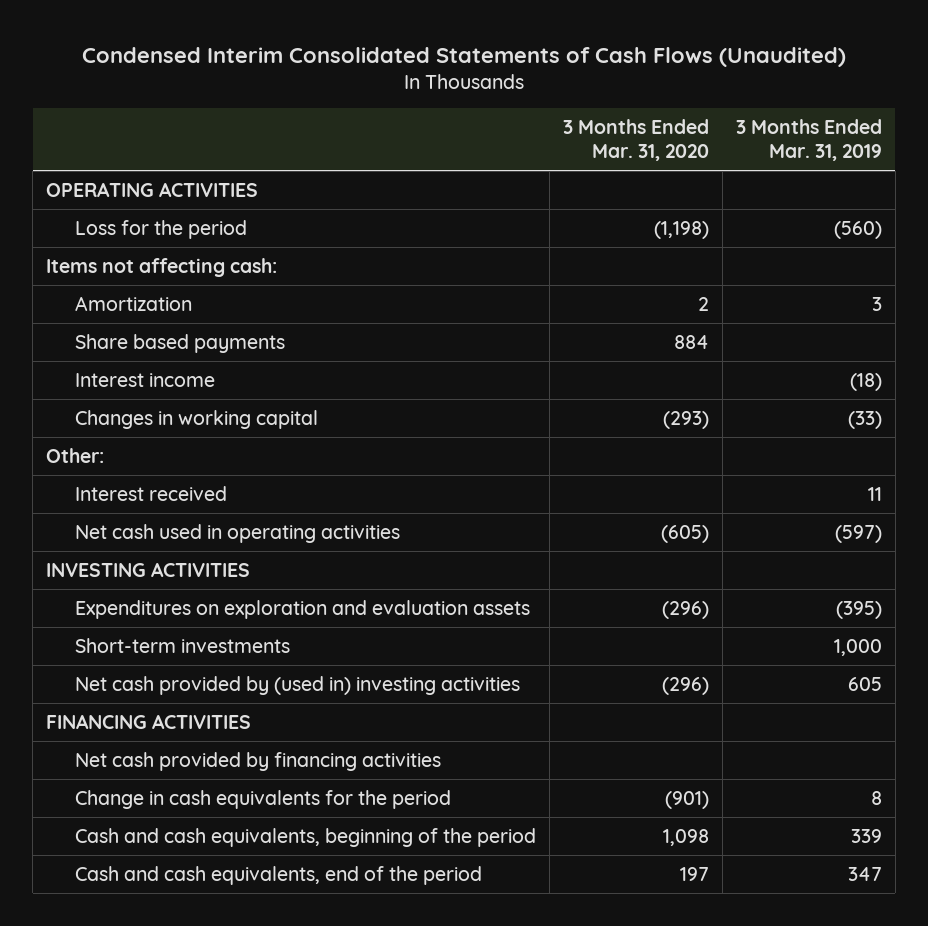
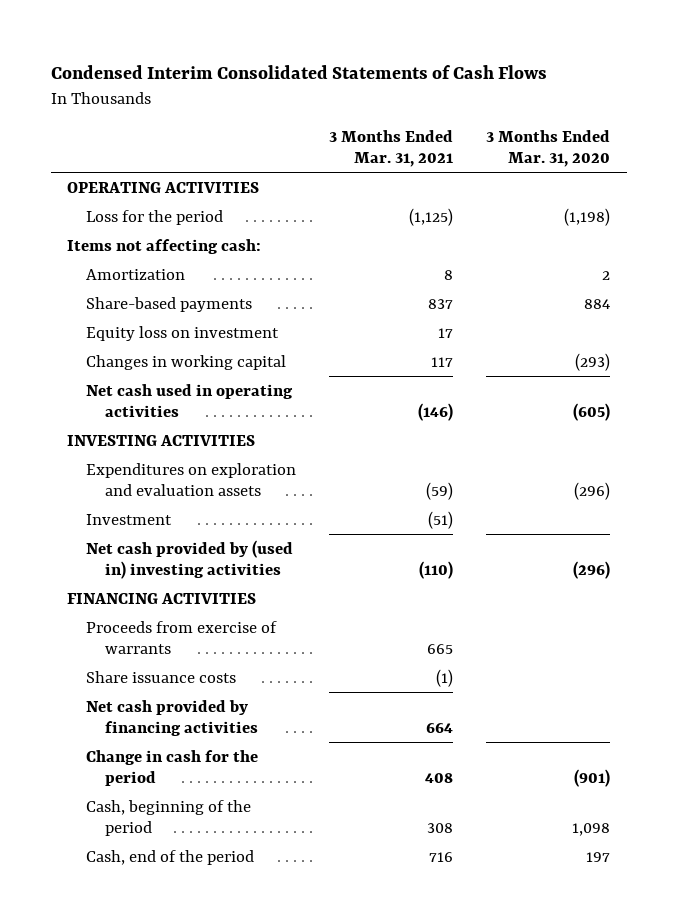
- Condensed Interim Consolidated Statements of Cash Flows (Unaudited)
+ Condensed Interim Consolidated Statements of Cash Flows
- | 3 Months Ended Mar. 31, 2020 | 3 Months Ended Mar. 31, 2019
+ | 3 Months Ended Mar. 31, 2021 | 3 Months Ended Mar. 31, 2020
- Share based payments | 884 |
- Interest income | | (18)
+ Share-based payments | 837 | 884
+ Equity loss on investment | 17 |
- Other:
- Interest received | | 11
- Short-term investments | | 1,000
+ Investment | (51) |
+ Proceeds from exercise of warrants | 665 |
+ Share issuance costs | (1) |
- Change in cash equivalents for the period | (901) | 8
- Cash and cash equivalents, beginning of the period | 1,098 | 339
- Cash and cash equivalents, end of the period | 197 | 347
+ Change in cash for the period | 408 | (901)
+ Cash, beginning of the period | 308 | 1,098
+ Cash, end of the period | 716 | 197

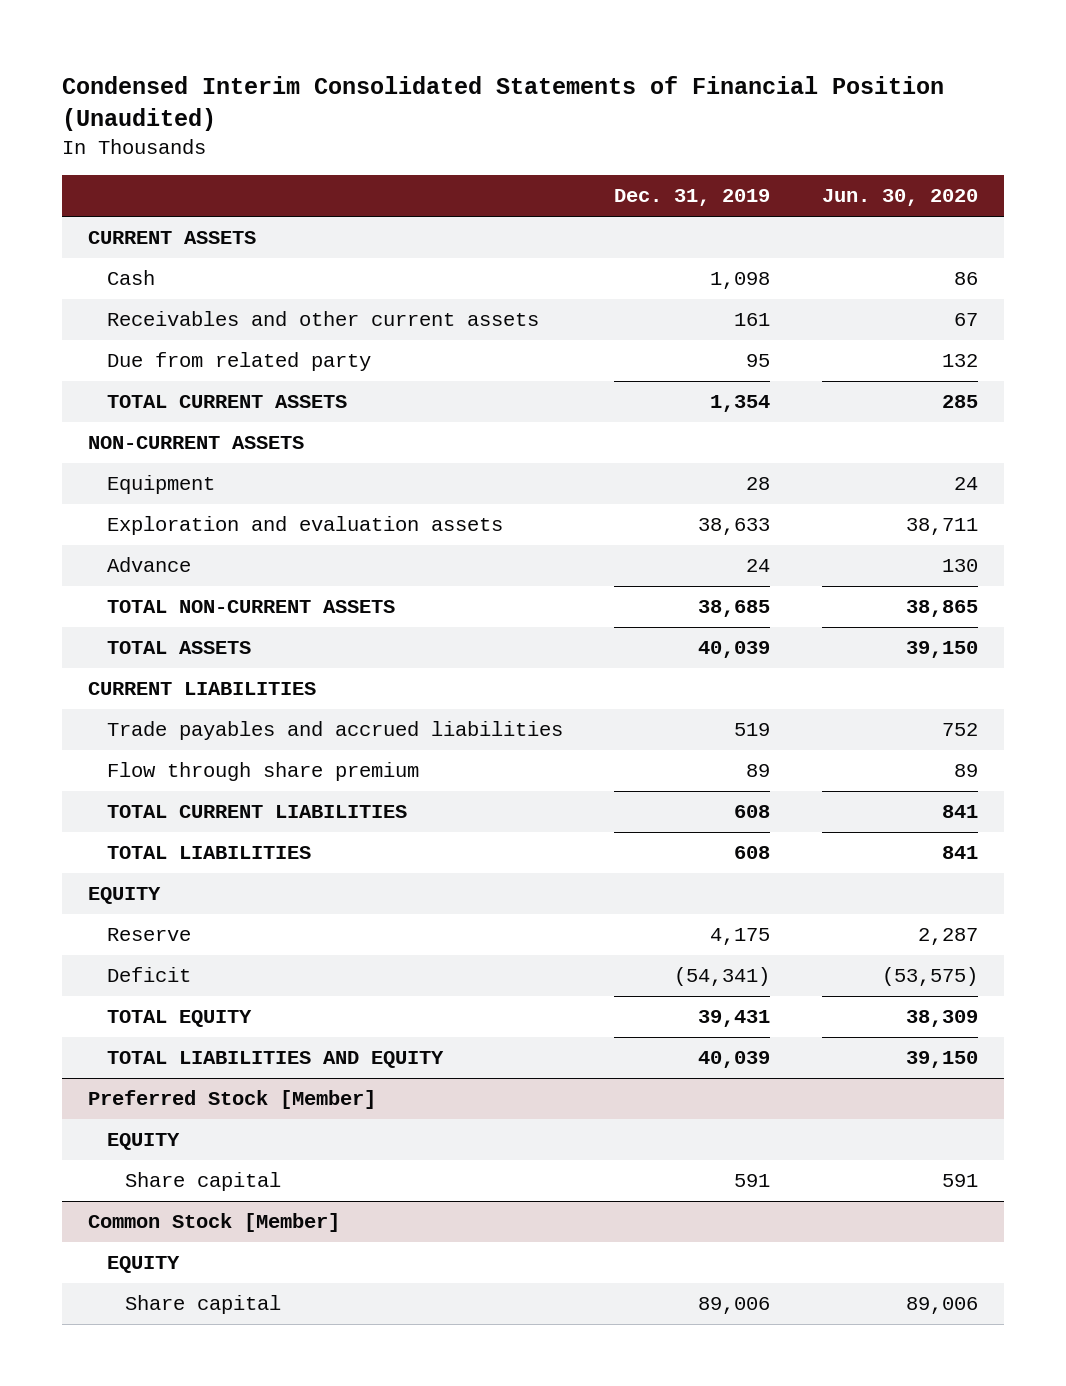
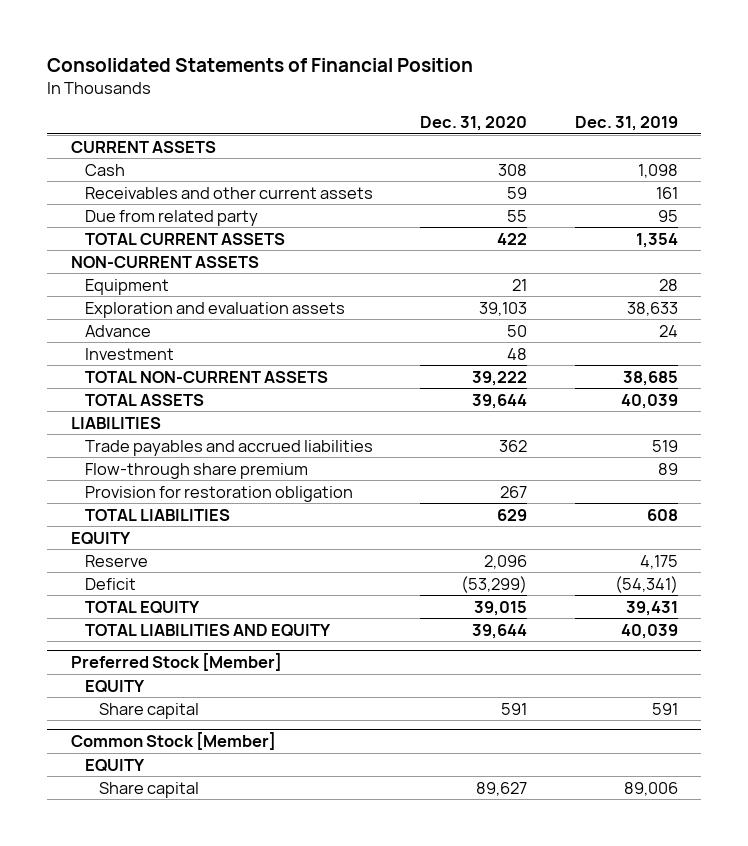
- Condensed Interim Consolidated Statements of Financial Position (Unaudited)
+ Consolidated Statements of Financial Position
- | Dec. 31, 2019 | Jun. 30, 2020
+ | Dec. 31, 2020 | Dec. 31, 2019
+ Investment | 48 |
- CURRENT LIABILITIES
+ LIABILITIES
- Flow through share premium | 89 | 89
- TOTAL CURRENT LIABILITIES | 608 | 841
+ Flow-through share premium | | 89
+ Provision for restoration obligation | 267 |

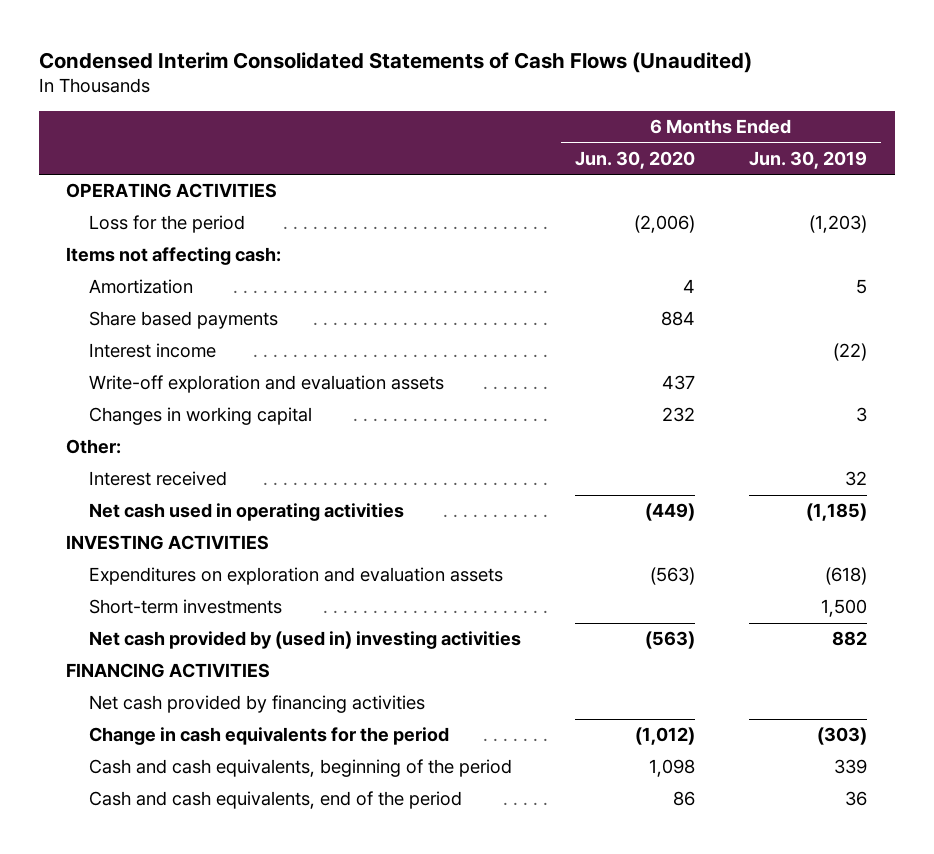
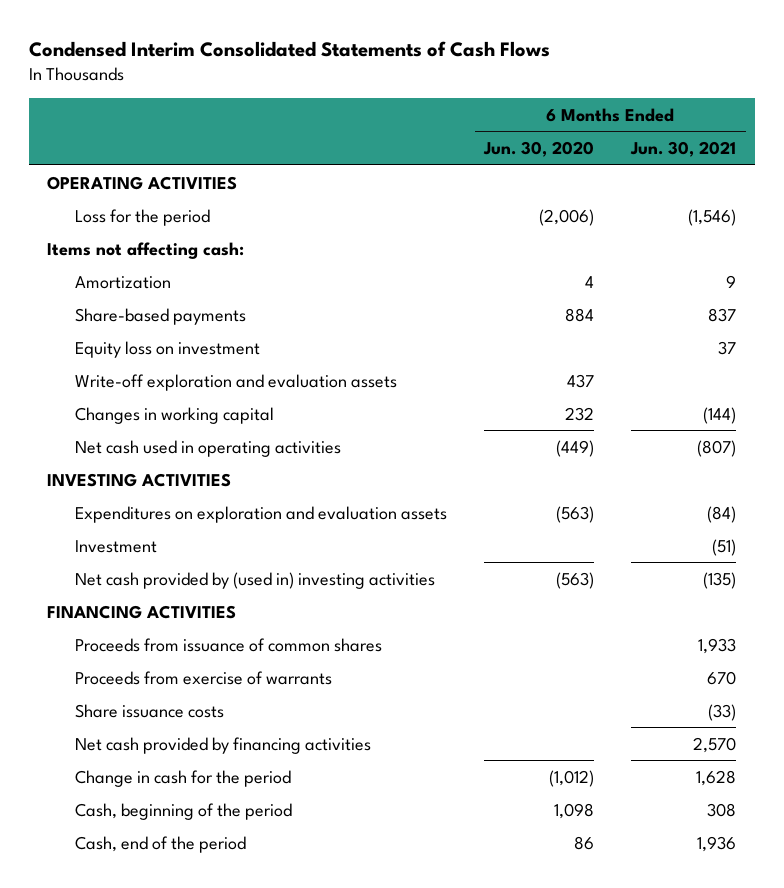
- Condensed Interim Consolidated Statements of Cash Flows (Unaudited)
+ Condensed Interim Consolidated Statements of Cash Flows
- | 6 Months Ended Jun. 30, 2020 | 6 Months Ended Jun. 30, 2019
+ | 6 Months Ended Jun. 30, 2020 | 6 Months Ended Jun. 30, 2021
- Share based payments | 884 |
- Interest income | | (22)
+ Share-based payments | 884 | 837
+ Equity loss on investment | | 37
- Other:
- Interest received | | 32
- Short-term investments | | 1,500
+ Investment | | (51)
+ Proceeds from issuance of common shares | | 1,933
+ Proceeds from exercise of warrants | | 670
+ Share issuance costs | | (33)
- Change in cash equivalents for the period | (1,012) | (303)
- Cash and cash equivalents, beginning of the period | 1,098 | 339
- Cash and cash equivalents, end of the period | 86 | 36
+ Change in cash for the period | (1,012) | 1,628
+ Cash, beginning of the period | 1,098 | 308
+ Cash, end of the period | 86 | 1,936

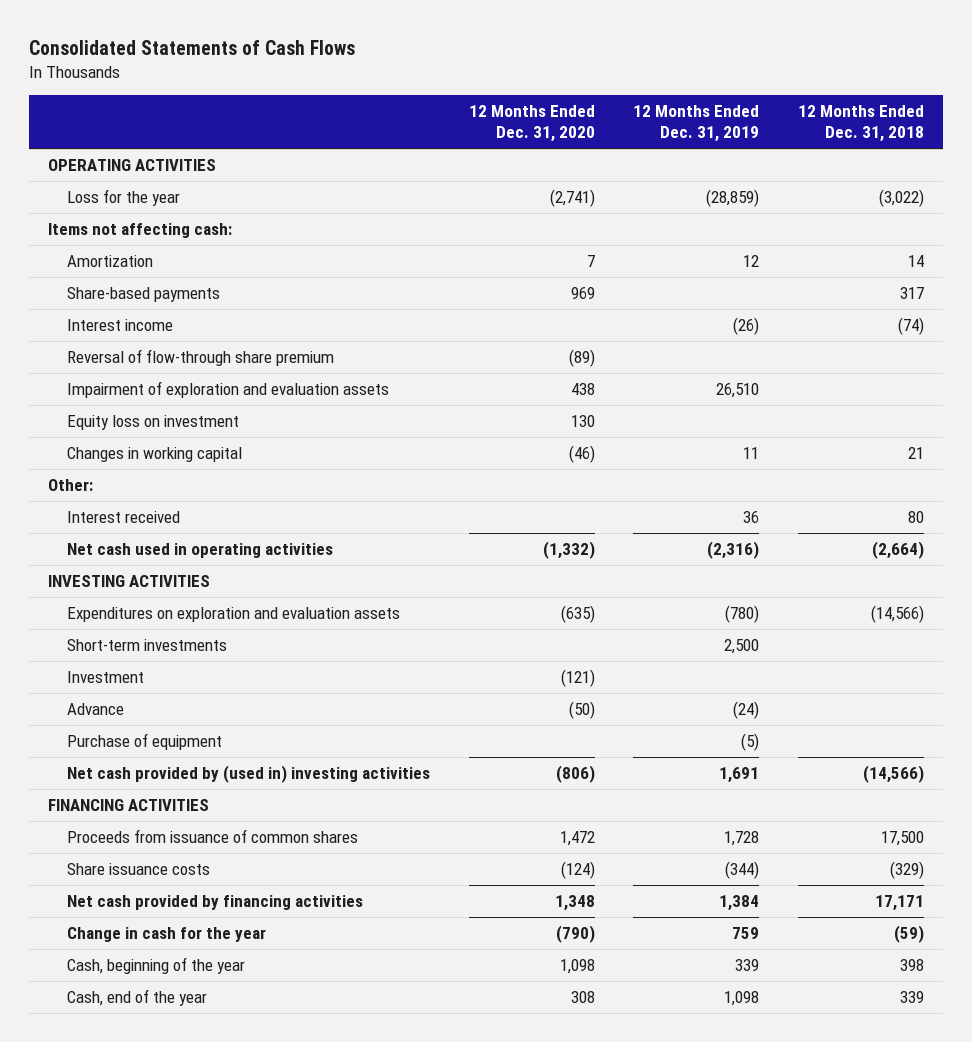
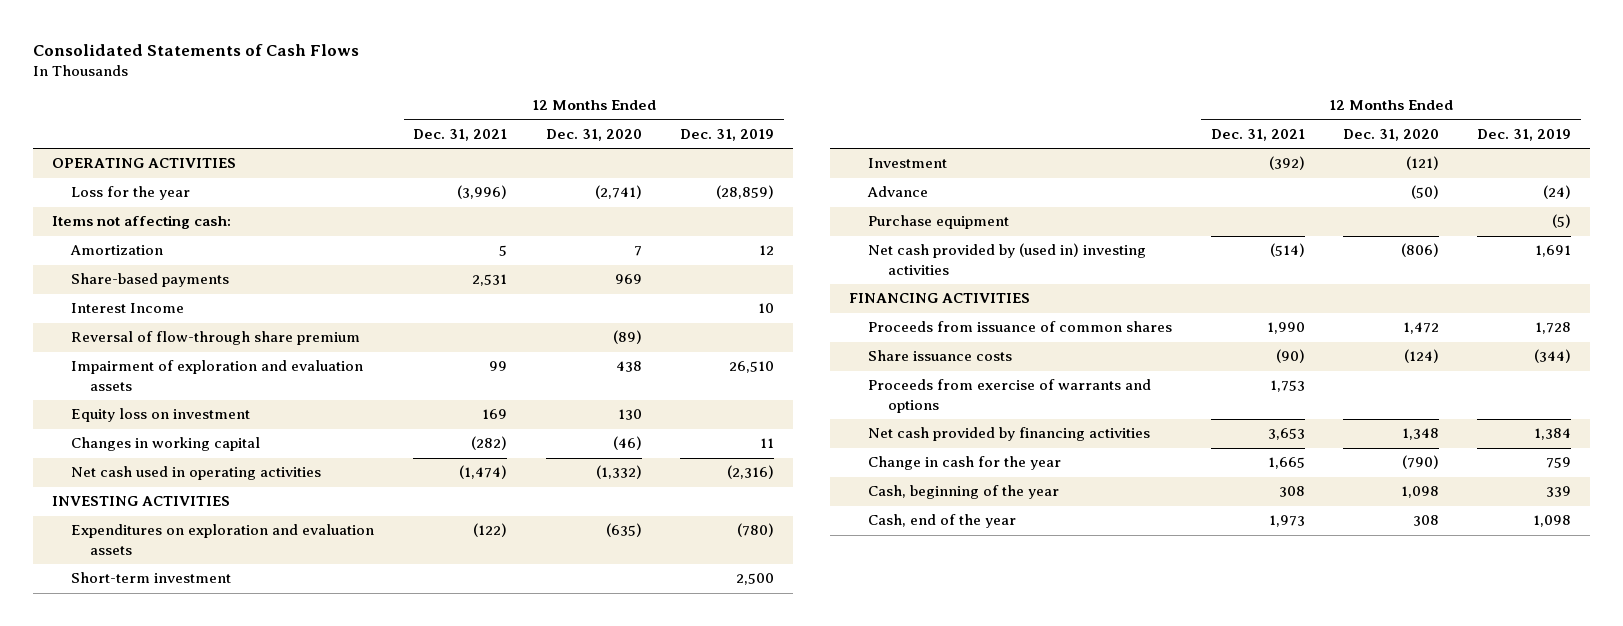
- | 12 Months Ended Dec. 31, 2020 | 12 Months Ended Dec. 31, 2019 | 12 Months Ended Dec. 31, 2018
+ | 12 Months Ended Dec. 31, 2021 | 12 Months Ended Dec. 31, 2020 | 12 Months Ended Dec. 31, 2019
- Interest income | | (26) | (74)
+ Interest Income | | | 10
- Other:
- Interest received | | 36 | 80
- Short-term investments | | 2,500 |
+ Short-term investment | | | 2,500
- Purchase of equipment | | (5) |
+ Purchase equipment | | | (5)
+ Proceeds from exercise of warrants and options | 1,753 | |

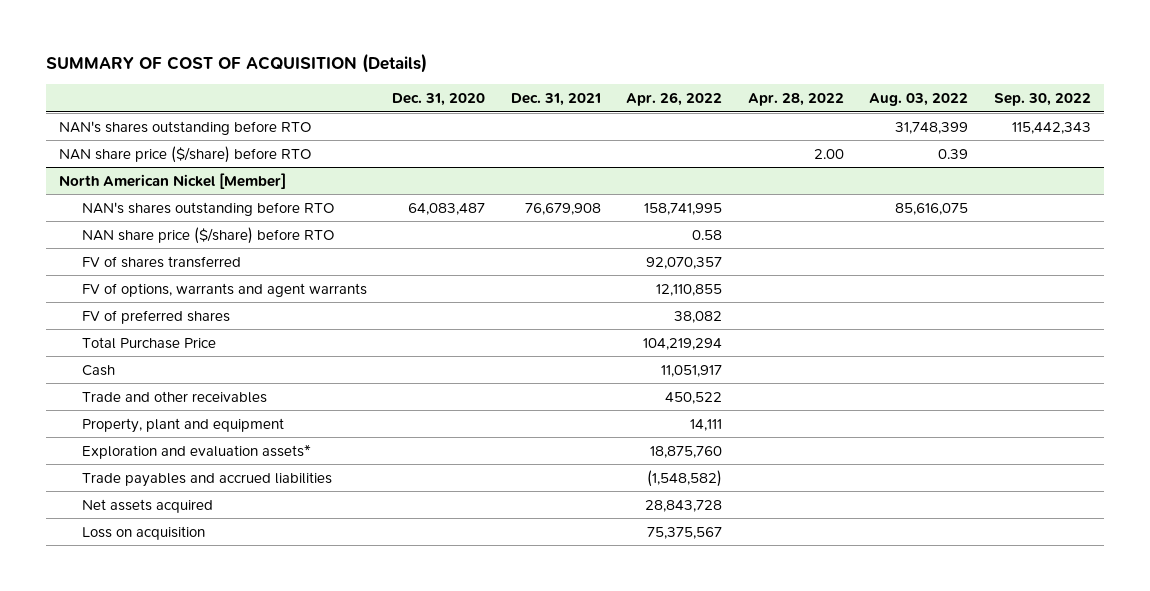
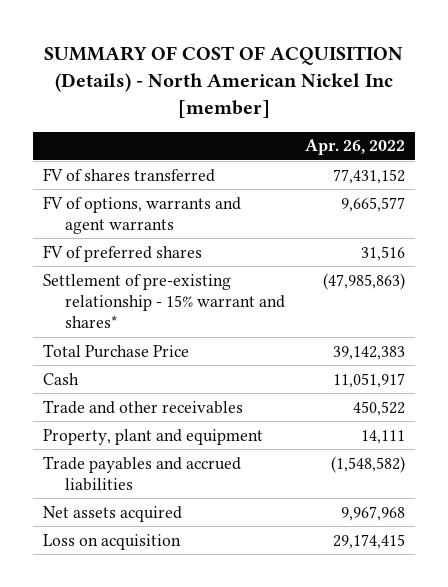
- SUMMARY OF COST OF ACQUISITION (Details)
+ SUMMARY OF COST OF ACQUISITION (Details) - North American Nickel Inc [member]
- | Dec. 31, 2020 | Dec. 31, 2021 | Apr. 26, 2022 | Apr. 28, 2022 | Aug. 03, 2022 | Sep. 30, 2022
+ | Apr. 26, 2022
- NAN's shares outstanding before RTO | | | | | 31,748,399 | 115,442,343
- NAN share price ($/share) before RTO | | | | 2.00 | 0.39 |
- North American Nickel [Member]
- NAN's shares outstanding before RTO | 64,083,487 | 76,679,908 | 158,741,995 | | 85,616,075 |
- NAN share price ($/share) before RTO | | | 0.58 | | |
- FV of shares transferred | | | 92,070,357 | | |
- FV of options, warrants and agent warrants | | | 12,110,855 | | |
- FV of preferred shares | | | 38,082 | | |
- Total Purchase Price | | | 104,219,294 | | |
+ FV of shares transferred | 77,431,152
+ FV of options, warrants and agent warrants | 9,665,577
+ FV of preferred shares | 31,516
+ Settlement of pre-existing relationship - 15% warrant and shares* | (47,985,863)
+ Total Purchase Price | 39,142,383
- Exploration and evaluation assets* | | | 18,875,760 | | |
- Net assets acquired | | | 28,843,728 | | |
- Loss on acquisition | | | 75,375,567 | | |
+ Net assets acquired | 9,967,968
+ Loss on acquisition | 29,174,415

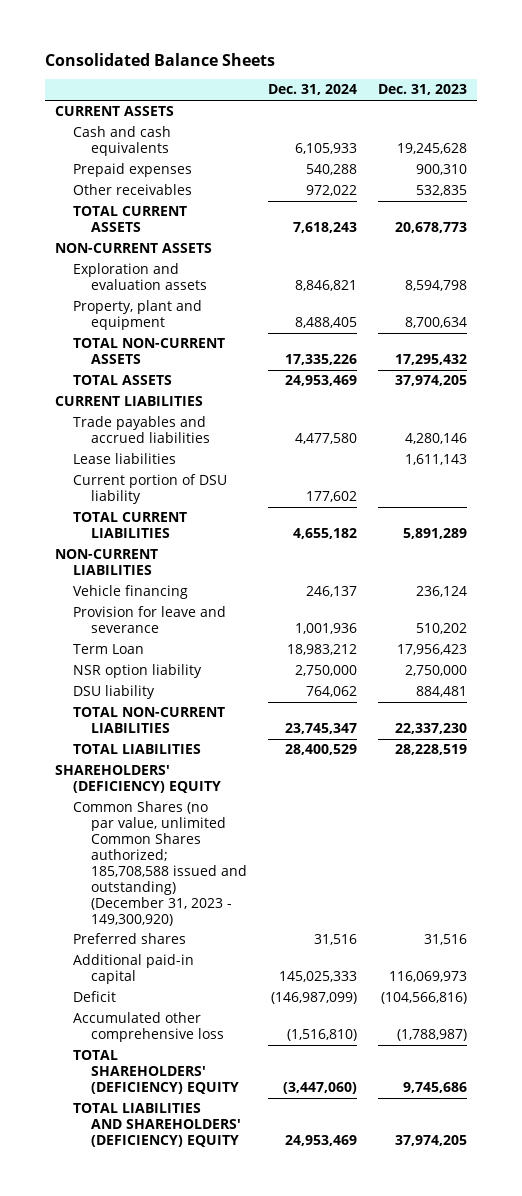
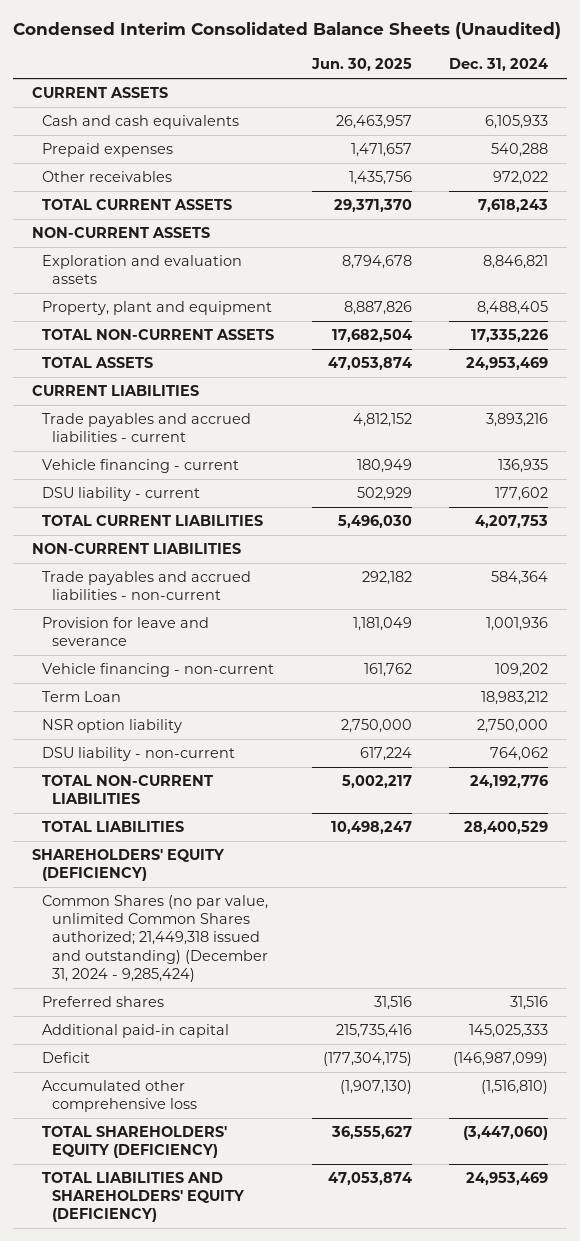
- Consolidated Balance Sheets
+ Condensed Interim Consolidated Balance Sheets (Unaudited)
- | Dec. 31, 2024 | Dec. 31, 2023
+ | Jun. 30, 2025 | Dec. 31, 2024
- Trade payables and accrued liabilities | 4,477,580 | 4,280,146
- Lease liabilities | | 1,611,143
- Current portion of DSU liability | 177,602 |
- TOTAL CURRENT LIABILITIES | 4,655,182 | 5,891,289
+ Trade payables and accrued liabilities - current | 4,812,152 | 3,893,216
+ Vehicle financing - current | 180,949 | 136,935
+ DSU liability - current | 502,929 | 177,602
+ TOTAL CURRENT LIABILITIES | 5,496,030 | 4,207,753
- Vehicle financing | 246,137 | 236,124
+ Trade payables and accrued liabilities - non-current | 292,182 | 584,364
+ Vehicle financing - non-current | 161,762 | 109,202
- DSU liability | 764,062 | 884,481
- TOTAL NON-CURRENT LIABILITIES | 23,745,347 | 22,337,230
+ DSU liability - non-current | 617,224 | 764,062
+ TOTAL NON-CURRENT LIABILITIES | 5,002,217 | 24,192,776
- SHAREHOLDERS' (DEFICIENCY) EQUITY
- Common Shares (no par value, unlimited Common Shares authorized; 185,708,588 issued and outstanding) (December 31, 2023 - 149,300,920)
+ SHAREHOLDERS' EQUITY (DEFICIENCY)
+ Common Shares (no par value, unlimited Common Shares authorized; 21,449,318 issued and outstanding) (December 31, 2024 - 9,285,424)
- TOTAL SHAREHOLDERS' (DEFICIENCY) EQUITY | (3,447,060) | 9,745,686
- TOTAL LIABILITIES AND SHAREHOLDERS' (DEFICIENCY) EQUITY | 24,953,469 | 37,974,205
+ TOTAL SHAREHOLDERS' EQUITY (DEFICIENCY) | 36,555,627 | (3,447,060)
+ TOTAL LIABILITIES AND SHAREHOLDERS' EQUITY (DEFICIENCY) | 47,053,874 | 24,953,469

